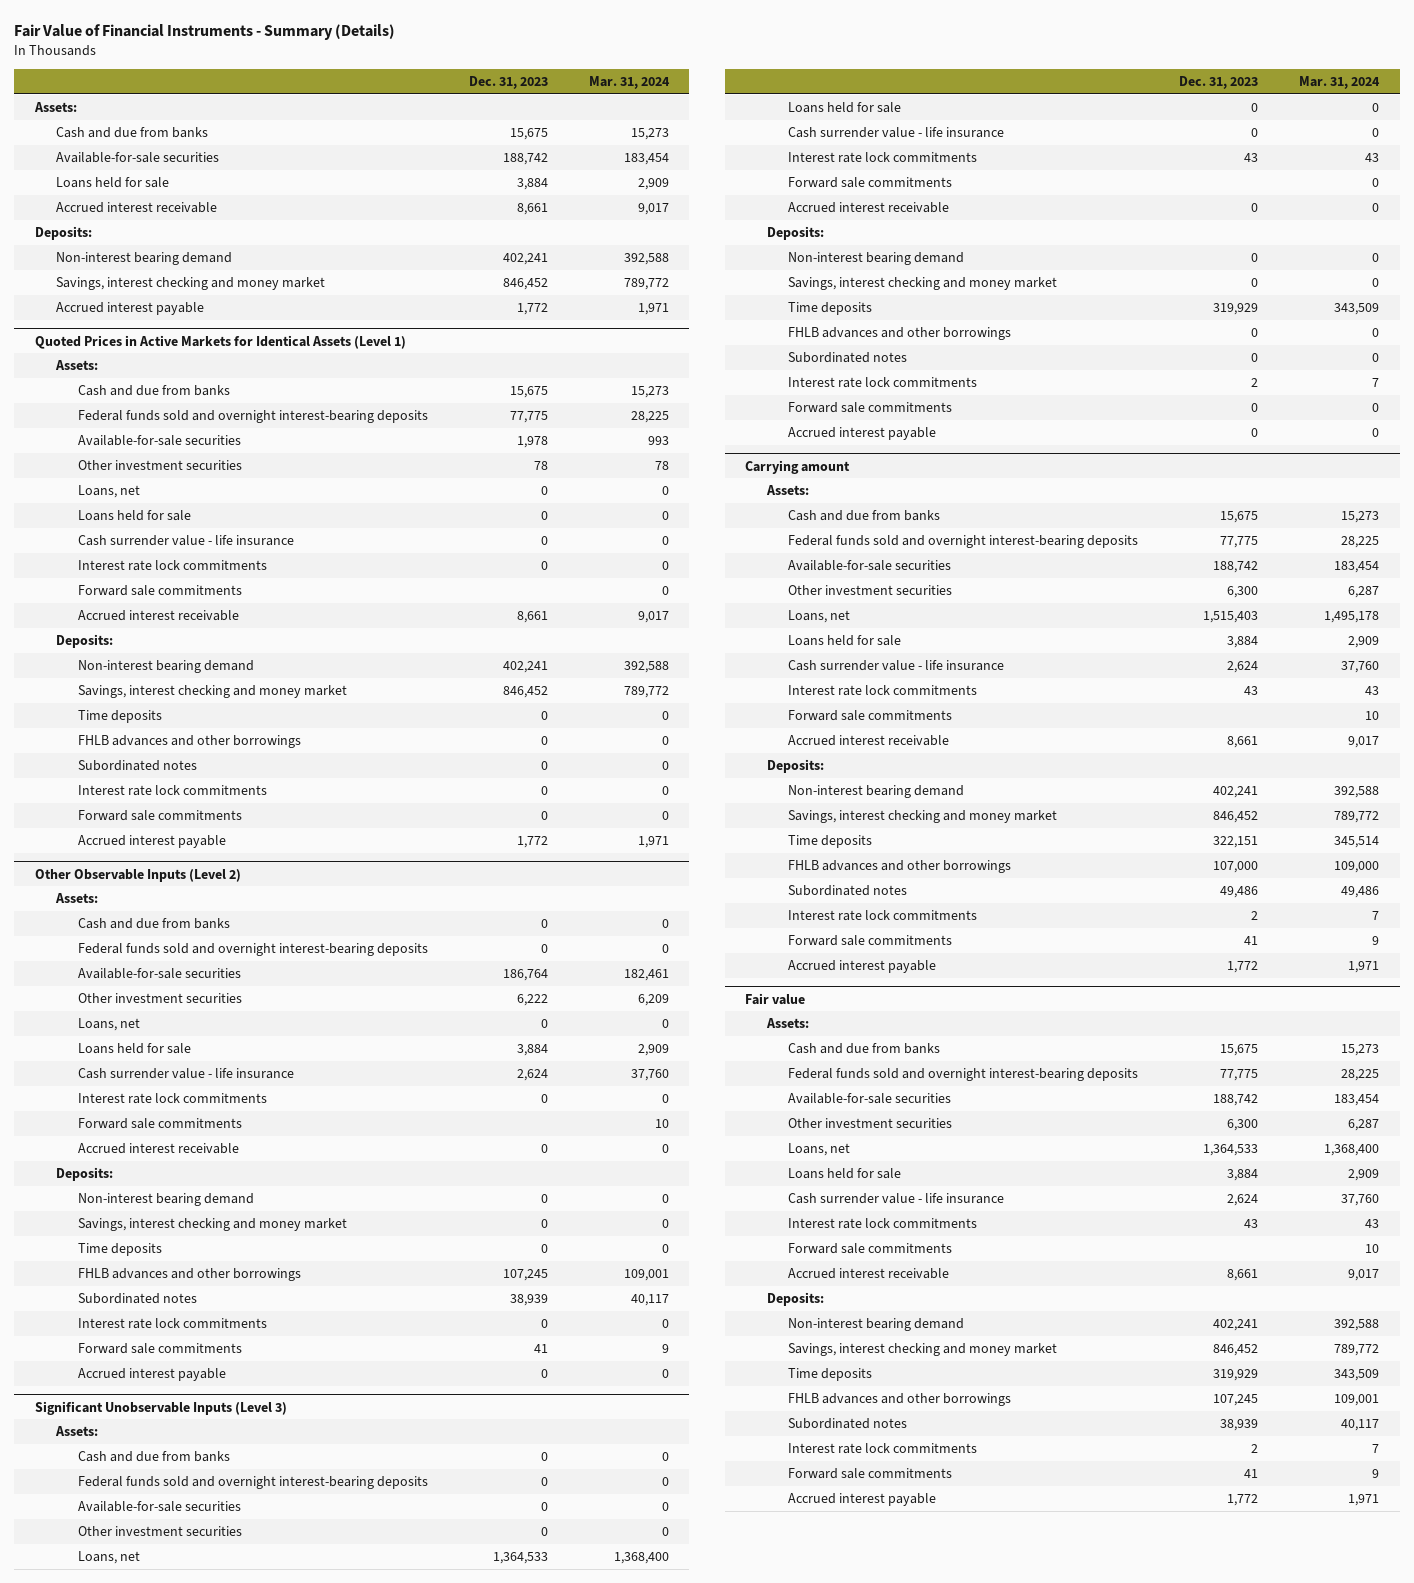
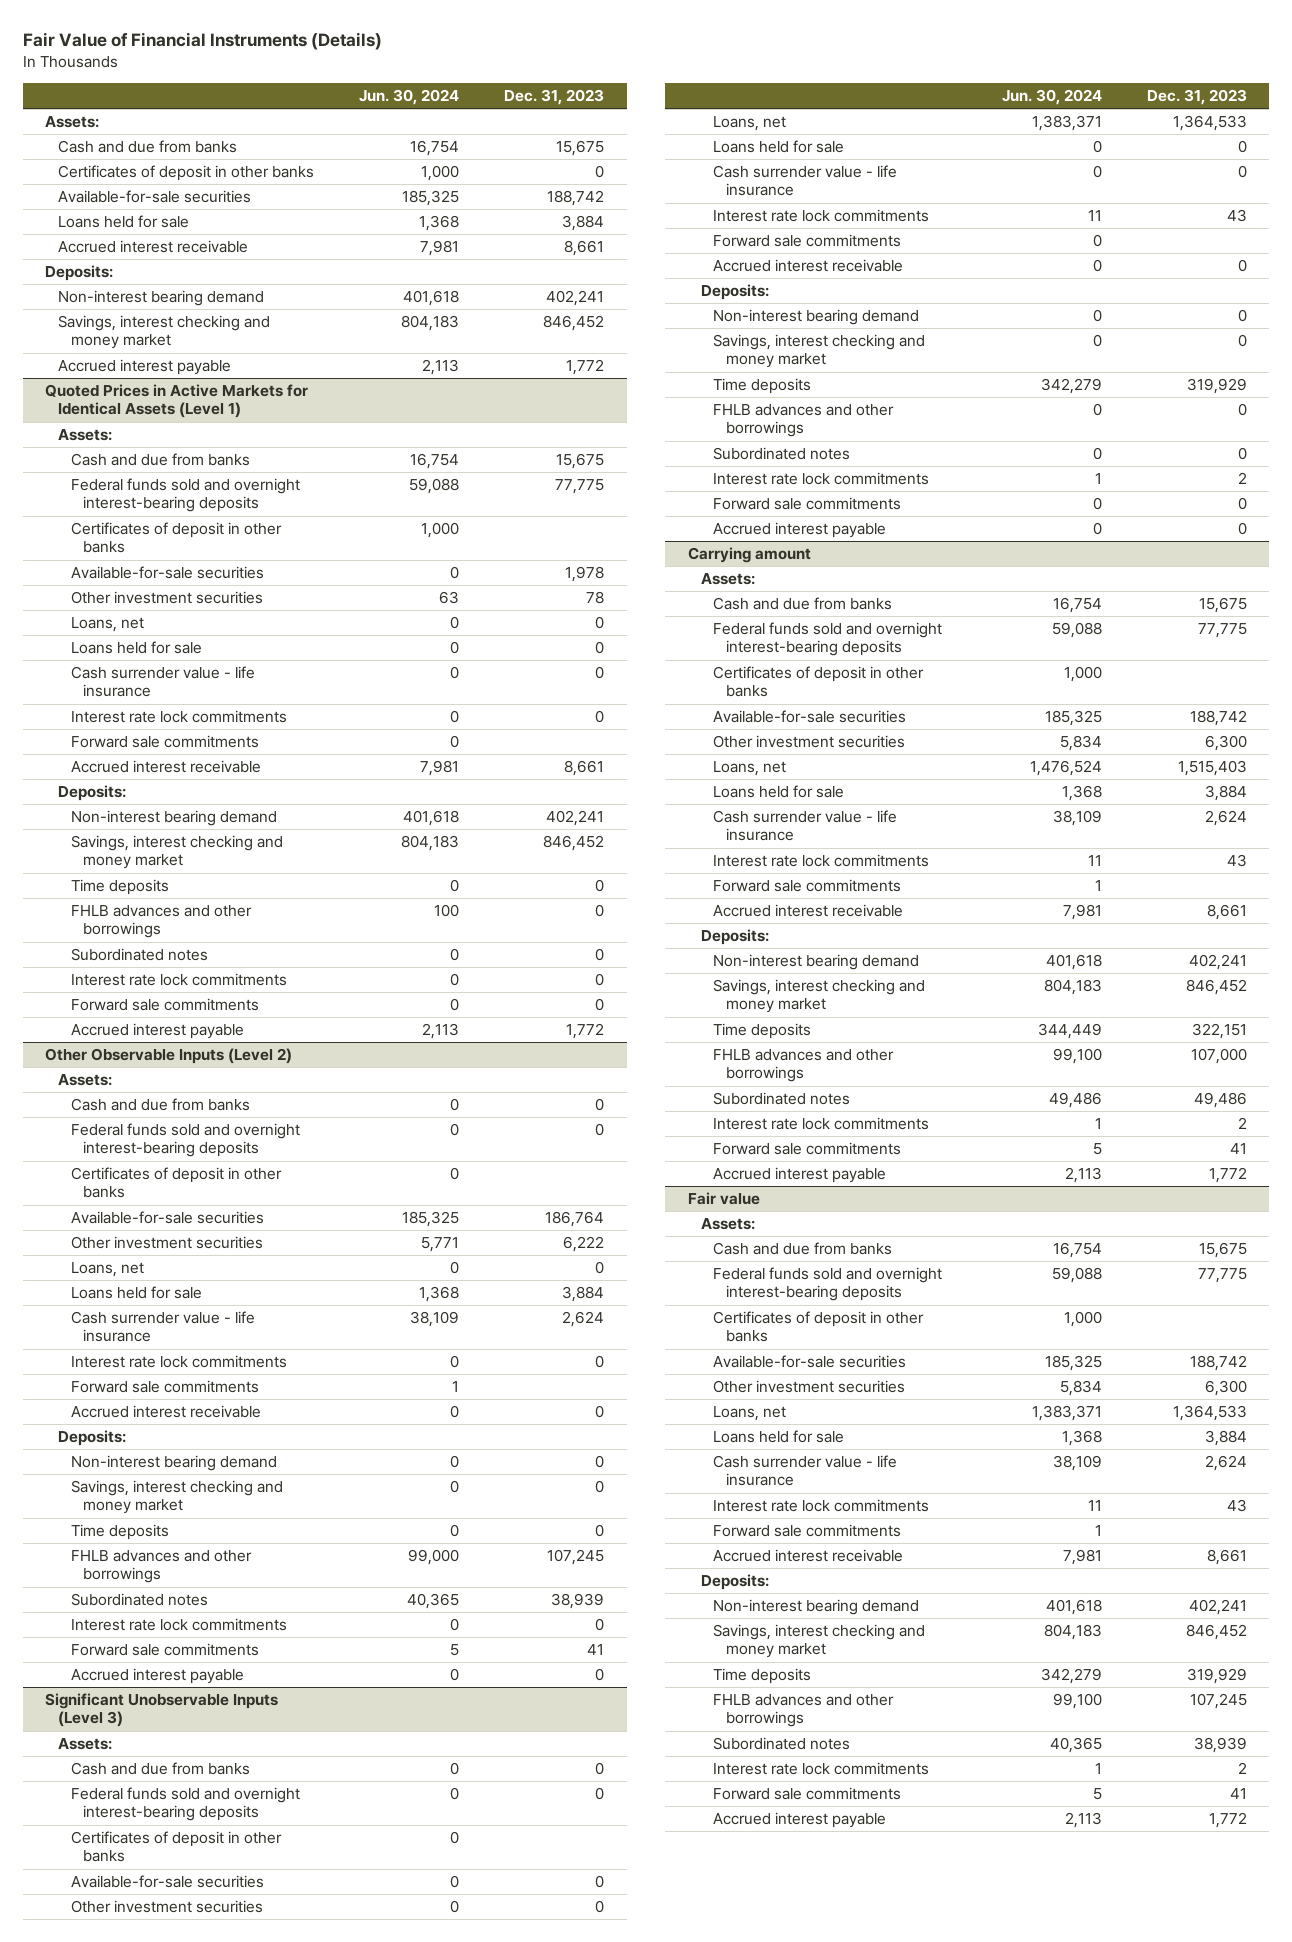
- Fair Value of Financial Instruments - Summary (Details)
+ Fair Value of Financial Instruments (Details)
- | Dec. 31, 2023 | Mar. 31, 2024
+ | Jun. 30, 2024 | Dec. 31, 2023
+ Certificates of deposit in other banks | 1,000 | 0
@ Quoted Prices in Active Markets for Identical Assets (Level 1)
+ Certificates of deposit in other banks | 1,000 |
@ Other Observable Inputs (Level 2)
+ Certificates of deposit in other banks | 0 |
@ Significant Unobservable Inputs (Level 3)
+ Certificates of deposit in other banks | 0 |
@ Carrying amount
+ Certificates of deposit in other banks | 1,000 |
@ Fair value
+ Certificates of deposit in other banks | 1,000 |

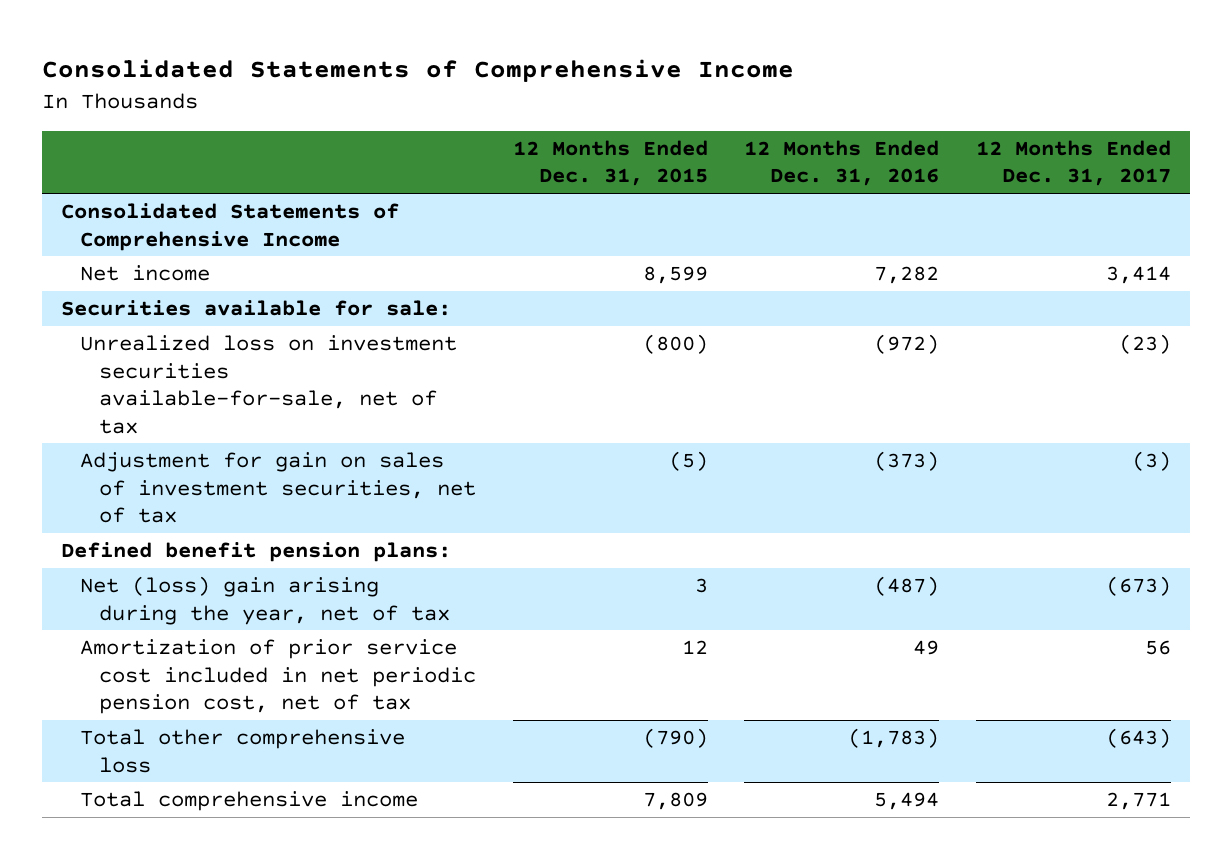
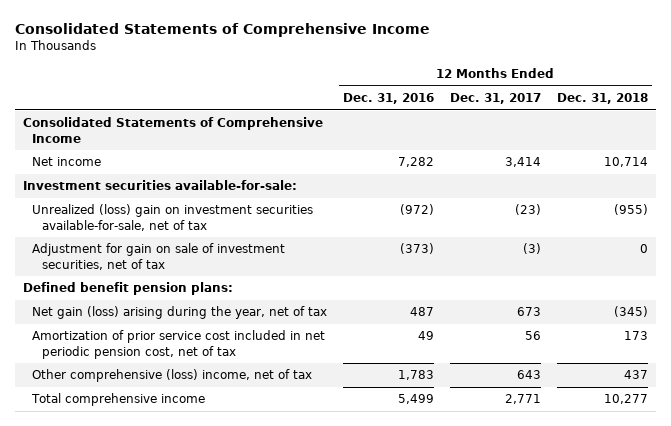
- | 12 Months Ended Dec. 31, 2015 | 12 Months Ended Dec. 31, 2016 | 12 Months Ended Dec. 31, 2017
+ | 12 Months Ended Dec. 31, 2016 | 12 Months Ended Dec. 31, 2017 | 12 Months Ended Dec. 31, 2018
- Securities available for sale:
- Unrealized loss on investment securities available-for-sale, net of tax | (800) | (972) | (23)
- Adjustment for gain on sales of investment securities, net of tax | (5) | (373) | (3)
+ Investment securities available-for-sale:
+ Unrealized (loss) gain on investment securities available-for-sale, net of tax | (972) | (23) | (955)
+ Adjustment for gain on sale of investment securities, net of tax | (373) | (3) | 0
- Net (loss) gain arising during the year, net of tax | 3 | (487) | (673)
+ Net gain (loss) arising during the year, net of tax | 487 | 673 | (345)
- Total other comprehensive loss | (790) | (1,783) | (643)
- Total comprehensive income | 7,809 | 5,494 | 2,771
+ Other comprehensive (loss) income, net of tax | 1,783 | 643 | 437
+ Total comprehensive income | 5,499 | 2,771 | 10,277

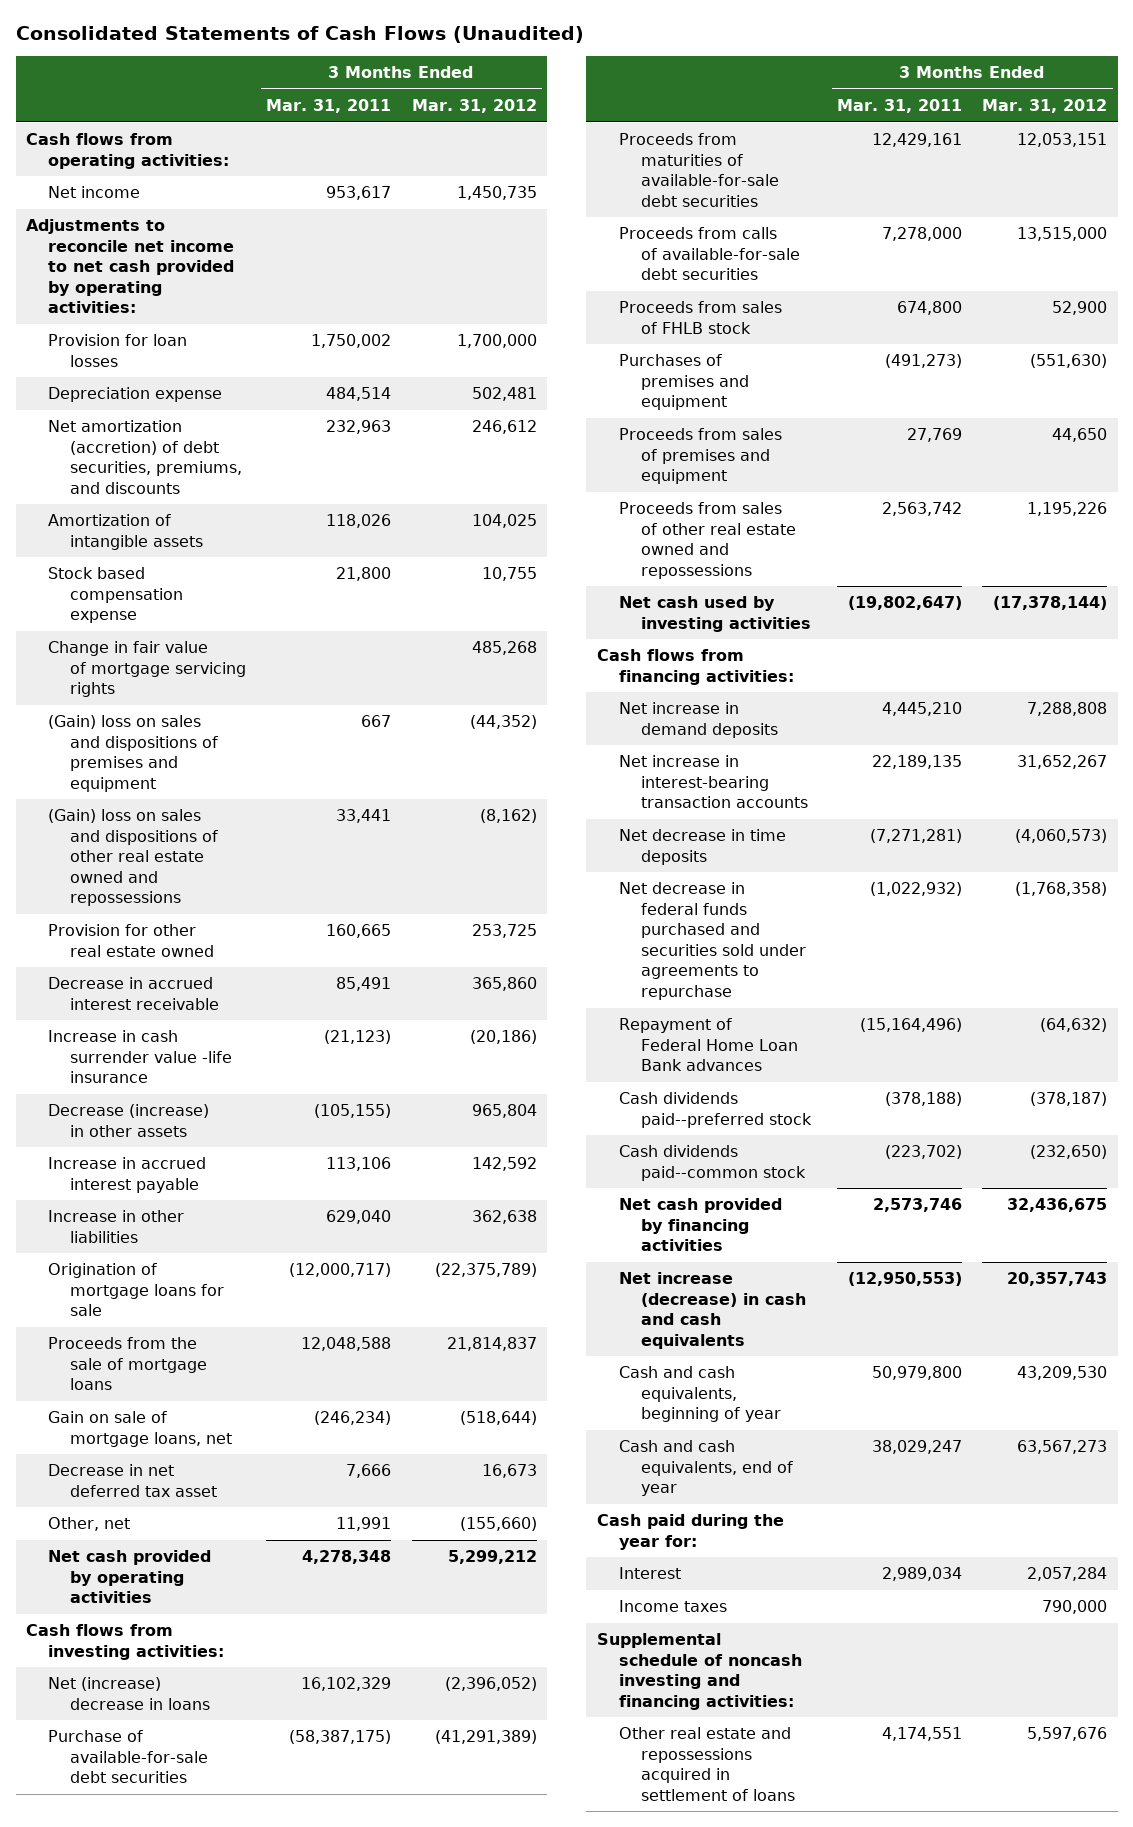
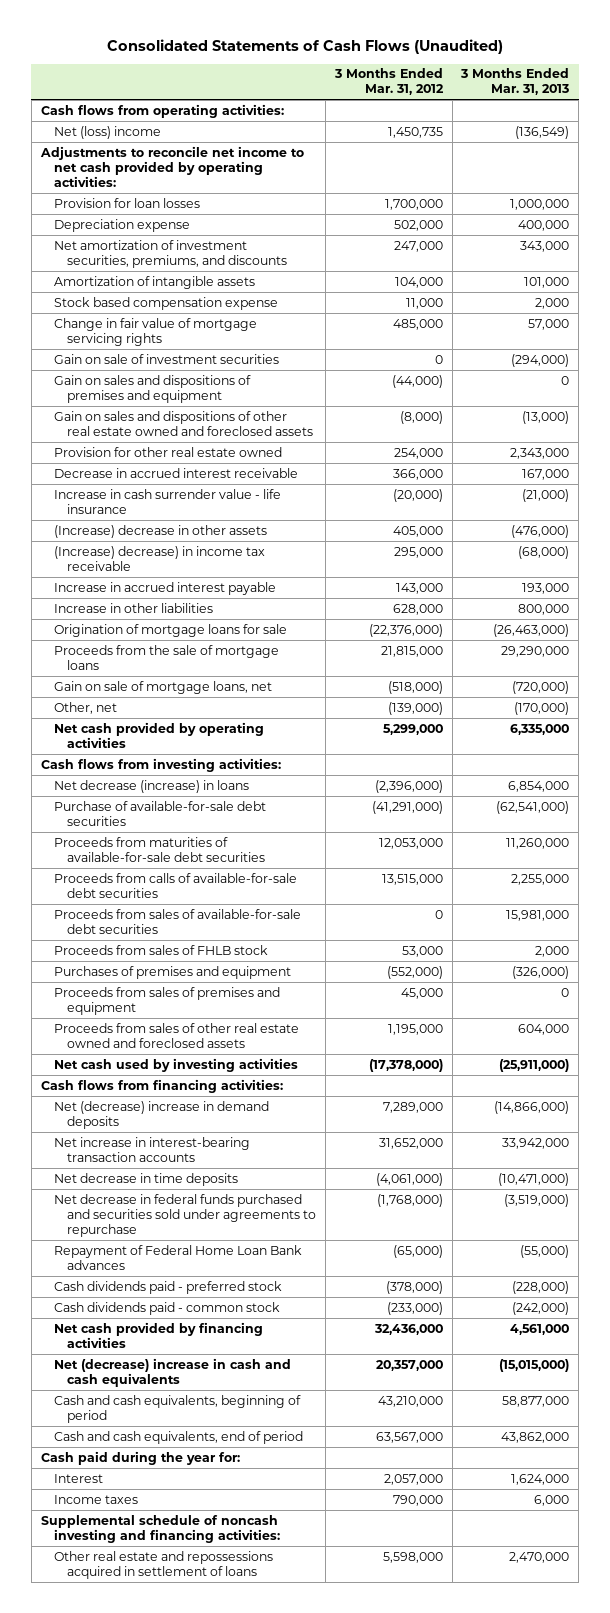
- | 3 Months Ended Mar. 31, 2011 | 3 Months Ended Mar. 31, 2012
+ | 3 Months Ended Mar. 31, 2012 | 3 Months Ended Mar. 31, 2013
- Net income | 953,617 | 1,450,735
+ Net (loss) income | 1,450,735 | (136,549)
- Depreciation expense | 484,514 | 502,481
- Net amortization (accretion) of debt securities, premiums, and discounts | 232,963 | 246,612
- Amortization of intangible assets | 118,026 | 104,025
- Stock based compensation expense | 21,800 | 10,755
- Change in fair value of mortgage servicing rights | | 485,268
- (Gain) loss on sales and dispositions of premises and equipment | 667 | (44,352)
- (Gain) loss on sales and dispositions of other real estate owned and repossessions | 33,441 | (8,162)
- Provision for other real estate owned | 160,665 | 253,725
- Decrease in accrued interest receivable | 85,491 | 365,860
- Increase in cash surrender value -life insurance | (21,123) | (20,186)
- Decrease (increase) in other assets | (105,155) | 965,804
- Increase in accrued interest payable | 113,106 | 142,592
- Increase in other liabilities | 629,040 | 362,638
- Origination of mortgage loans for sale | (12,000,717) | (22,375,789)
- Proceeds from the sale of mortgage loans | 12,048,588 | 21,814,837
- Gain on sale of mortgage loans, net | (246,234) | (518,644)
- Decrease in net deferred tax asset | 7,666 | 16,673
- Other, net | 11,991 | (155,660)
- Net cash provided by operating activities | 4,278,348 | 5,299,212
+ Depreciation expense | 502,000 | 400,000
+ Net amortization of investment securities, premiums, and discounts | 247,000 | 343,000
+ Amortization of intangible assets | 104,000 | 101,000
+ Stock based compensation expense | 11,000 | 2,000
+ Change in fair value of mortgage servicing rights | 485,000 | 57,000
+ Gain on sale of investment securities | 0 | (294,000)
+ Gain on sales and dispositions of premises and equipment | (44,000) | 0
+ Gain on sales and dispositions of other real estate owned and foreclosed assets | (8,000) | (13,000)
+ Provision for other real estate owned | 254,000 | 2,343,000
+ Decrease in accrued interest receivable | 366,000 | 167,000
+ Increase in cash surrender value - life insurance | (20,000) | (21,000)
+ (Increase) decrease in other assets | 405,000 | (476,000)
+ (Increase) decrease) in income tax receivable | 295,000 | (68,000)
+ Increase in accrued interest payable | 143,000 | 193,000
+ Increase in other liabilities | 628,000 | 800,000
+ Origination of mortgage loans for sale | (22,376,000) | (26,463,000)
+ Proceeds from the sale of mortgage loans | 21,815,000 | 29,290,000
+ Gain on sale of mortgage loans, net | (518,000) | (720,000)
+ Other, net | (139,000) | (170,000)
+ Net cash provided by operating activities | 5,299,000 | 6,335,000
- Net (increase) decrease in loans | 16,102,329 | (2,396,052)
- Purchase of available-for-sale debt securities | (58,387,175) | (41,291,389)
- Proceeds from maturities of available-for-sale debt securities | 12,429,161 | 12,053,151
+ Net decrease (increase) in loans | (2,396,000) | 6,854,000
+ Purchase of available-for-sale debt securities | (41,291,000) | (62,541,000)
+ Proceeds from maturities of available-for-sale debt securities | 12,053,000 | 11,260,000
- Proceeds from sales of FHLB stock | 674,800 | 52,900
- Purchases of premises and equipment | (491,273) | (551,630)
- Proceeds from sales of premises and equipment | 27,769 | 44,650
- Proceeds from sales of other real estate owned and repossessions | 2,563,742 | 1,195,226
- Net cash used by investing activities | (19,802,647) | (17,378,144)
+ Proceeds from sales of available-for-sale debt securities | 0 | 15,981,000
+ Proceeds from sales of FHLB stock | 53,000 | 2,000
+ Purchases of premises and equipment | (552,000) | (326,000)
+ Proceeds from sales of premises and equipment | 45,000 | 0
+ Proceeds from sales of other real estate owned and foreclosed assets | 1,195,000 | 604,000
+ Net cash used by investing activities | (17,378,000) | (25,911,000)
- Net increase in demand deposits | 4,445,210 | 7,288,808
- Net increase in interest-bearing transaction accounts | 22,189,135 | 31,652,267
- Net decrease in time deposits | (7,271,281) | (4,060,573)
- Net decrease in federal funds purchased and securities sold under agreements to repurchase | (1,022,932) | (1,768,358)
- Repayment of Federal Home Loan Bank advances | (15,164,496) | (64,632)
- Cash dividends paid--preferred stock | (378,188) | (378,187)
- Cash dividends paid--common stock | (223,702) | (232,650)
- Net cash provided by financing activities | 2,573,746 | 32,436,675
- Net increase (decrease) in cash and cash equivalents | (12,950,553) | 20,357,743
- Cash and cash equivalents, beginning of year | 50,979,800 | 43,209,530
- Cash and cash equivalents, end of year | 38,029,247 | 63,567,273
+ Net (decrease) increase in demand deposits | 7,289,000 | (14,866,000)
+ Net increase in interest-bearing transaction accounts | 31,652,000 | 33,942,000
+ Net decrease in time deposits | (4,061,000) | (10,471,000)
+ Net decrease in federal funds purchased and securities sold under agreements to repurchase | (1,768,000) | (3,519,000)
+ Repayment of Federal Home Loan Bank advances | (65,000) | (55,000)
+ Cash dividends paid - preferred stock | (378,000) | (228,000)
+ Cash dividends paid - common stock | (233,000) | (242,000)
+ Net cash provided by financing activities | 32,436,000 | 4,561,000
+ Net (decrease) increase in cash and cash equivalents | 20,357,000 | (15,015,000)
+ Cash and cash equivalents, beginning of period | 43,210,000 | 58,877,000
+ Cash and cash equivalents, end of period | 63,567,000 | 43,862,000
- Interest | 2,989,034 | 2,057,284
+ Interest | 2,057,000 | 1,624,000
- Other real estate and repossessions acquired in settlement of loans | 4,174,551 | 5,597,676
+ Other real estate and repossessions acquired in settlement of loans | 5,598,000 | 2,470,000

